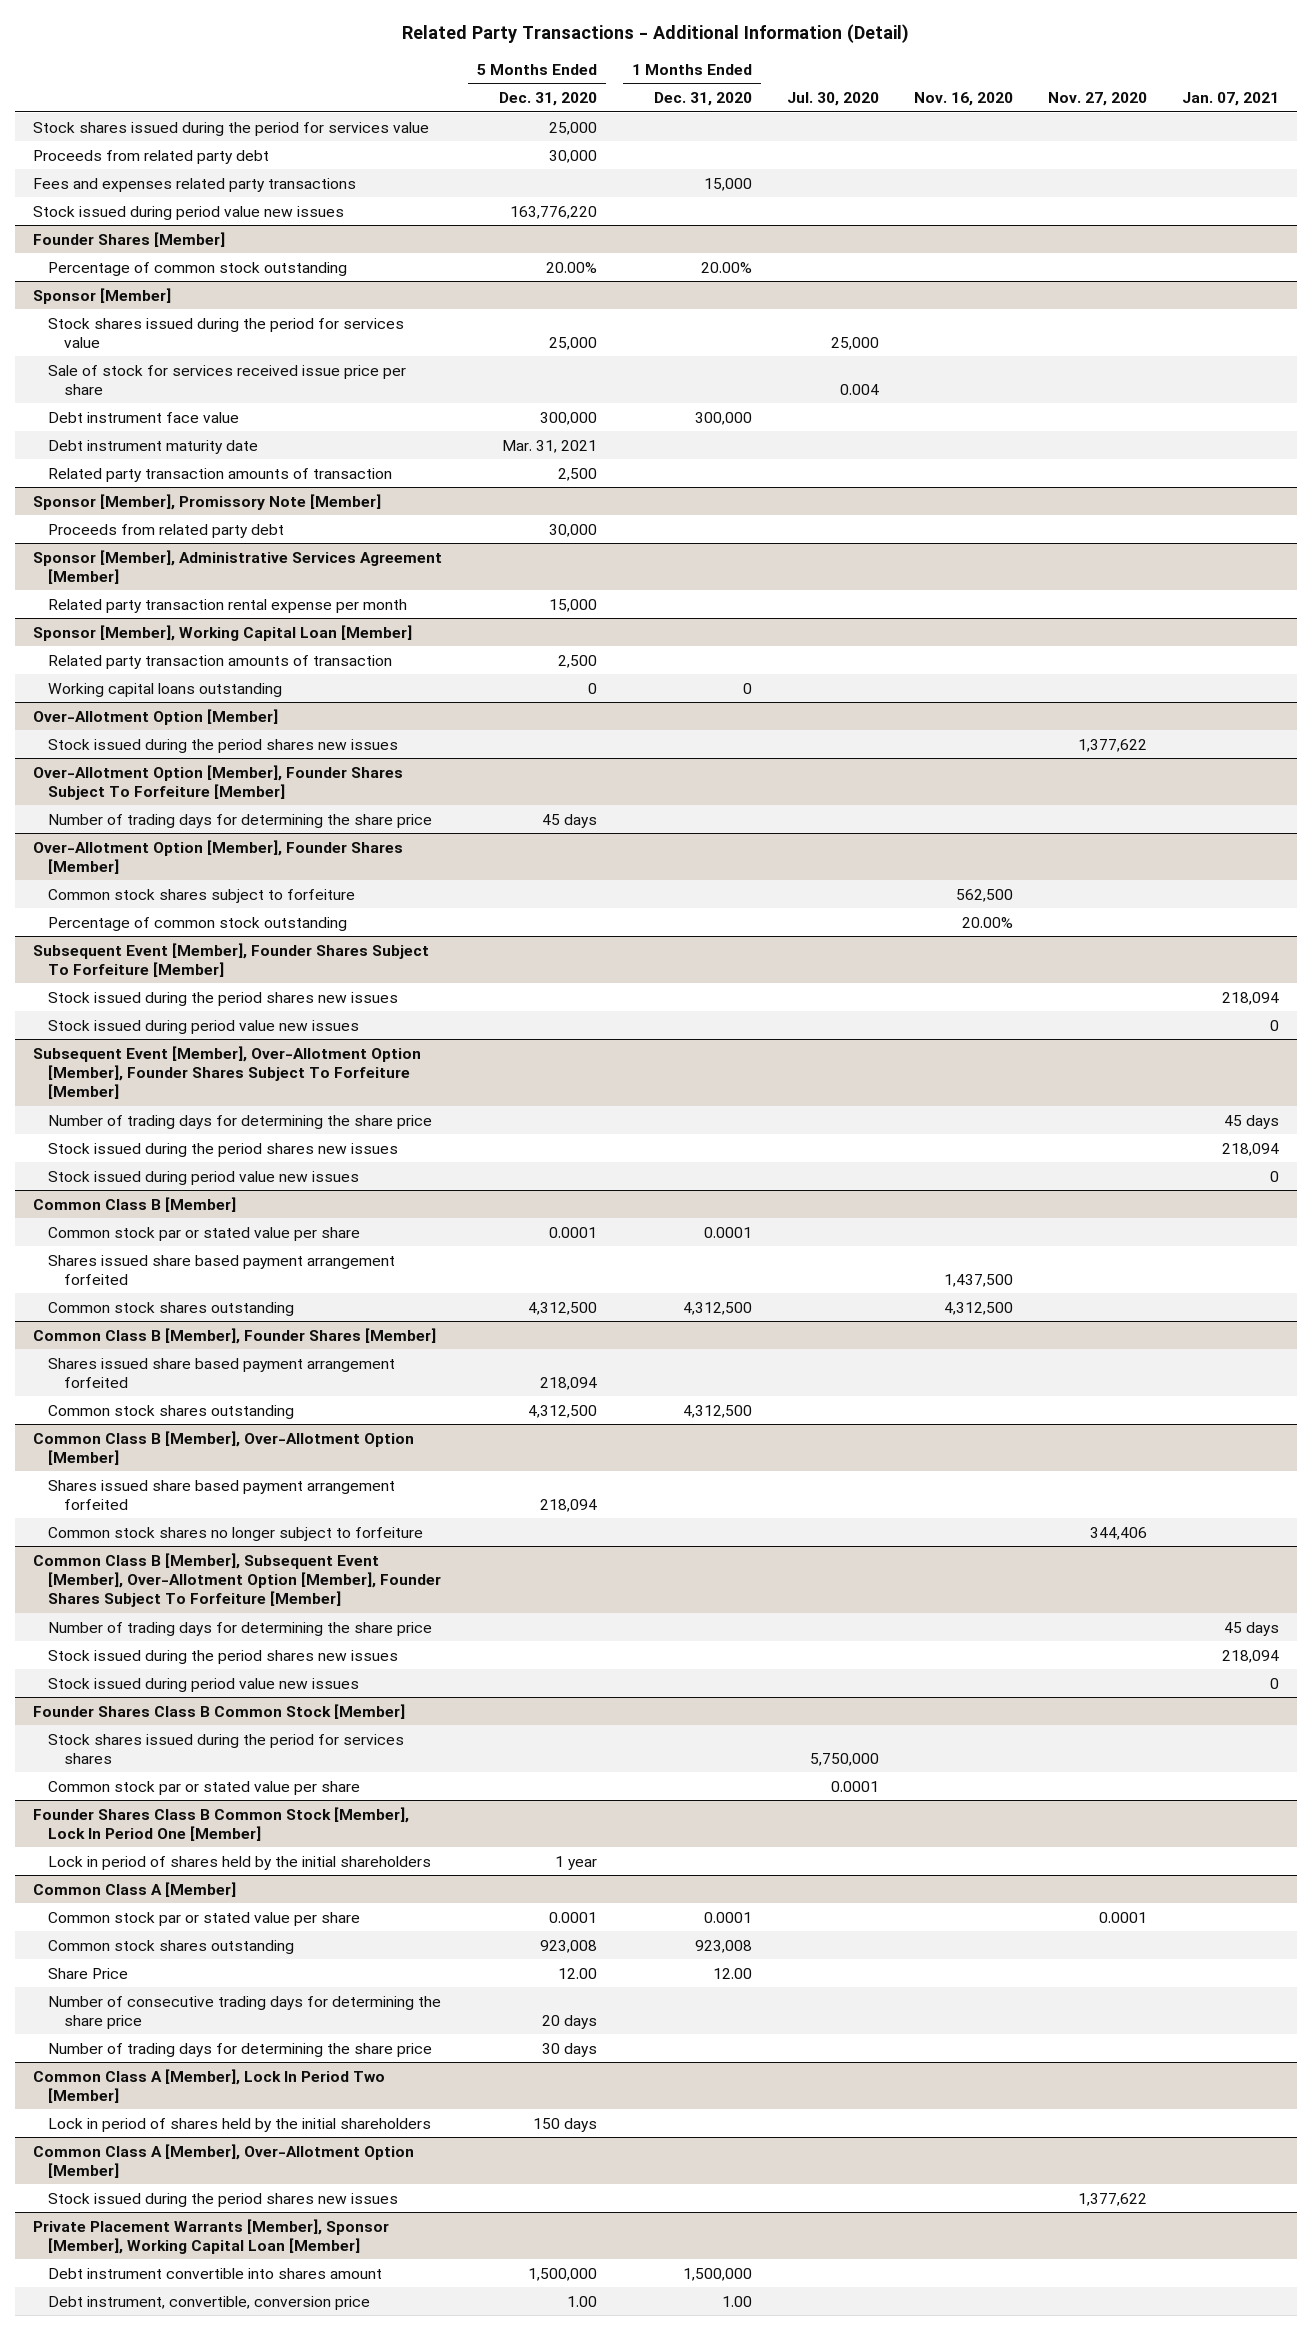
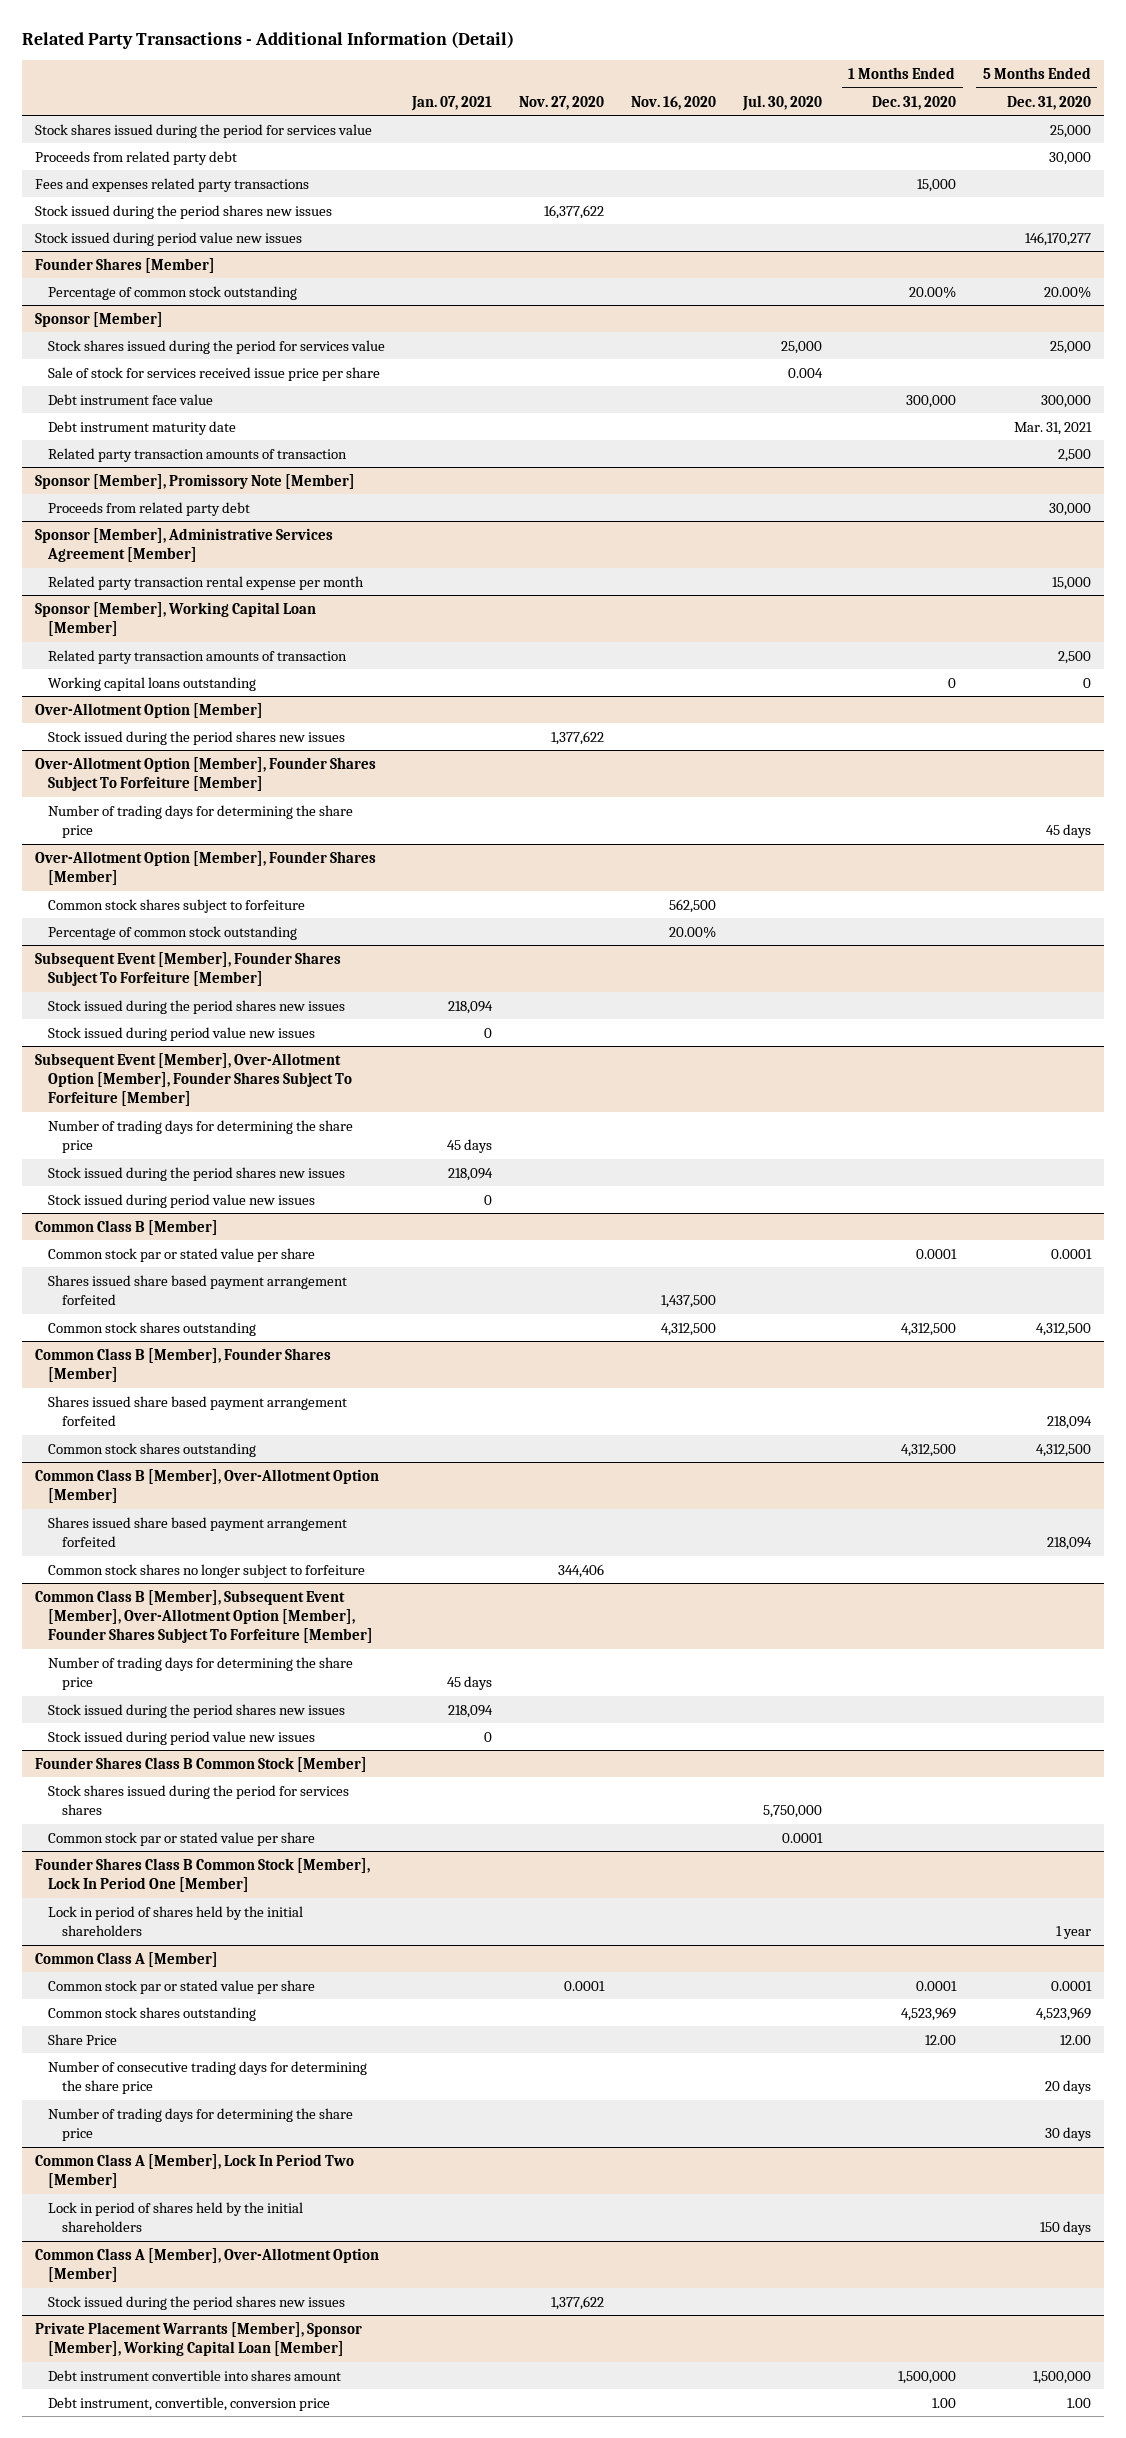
- | 5 Months Ended Dec. 31, 2020 | 1 Months Ended Dec. 31, 2020 | Jul. 30, 2020 | Nov. 16, 2020 | Nov. 27, 2020 | Jan. 07, 2021
+ | Jan. 07, 2021 | Nov. 27, 2020 | Nov. 16, 2020 | Jul. 30, 2020 | 1 Months Ended Dec. 31, 2020 | 5 Months Ended Dec. 31, 2020
- Stock issued during period value new issues | 163,776,220 | | | | |
+ Stock issued during the period shares new issues | | 16,377,622 | | | |
+ Stock issued during period value new issues | | | | | | 146,170,277
@ Common Class A [Member]
- Common stock shares outstanding | 923,008 | 923,008 | | | |
+ Common stock shares outstanding | | | | | 4,523,969 | 4,523,969

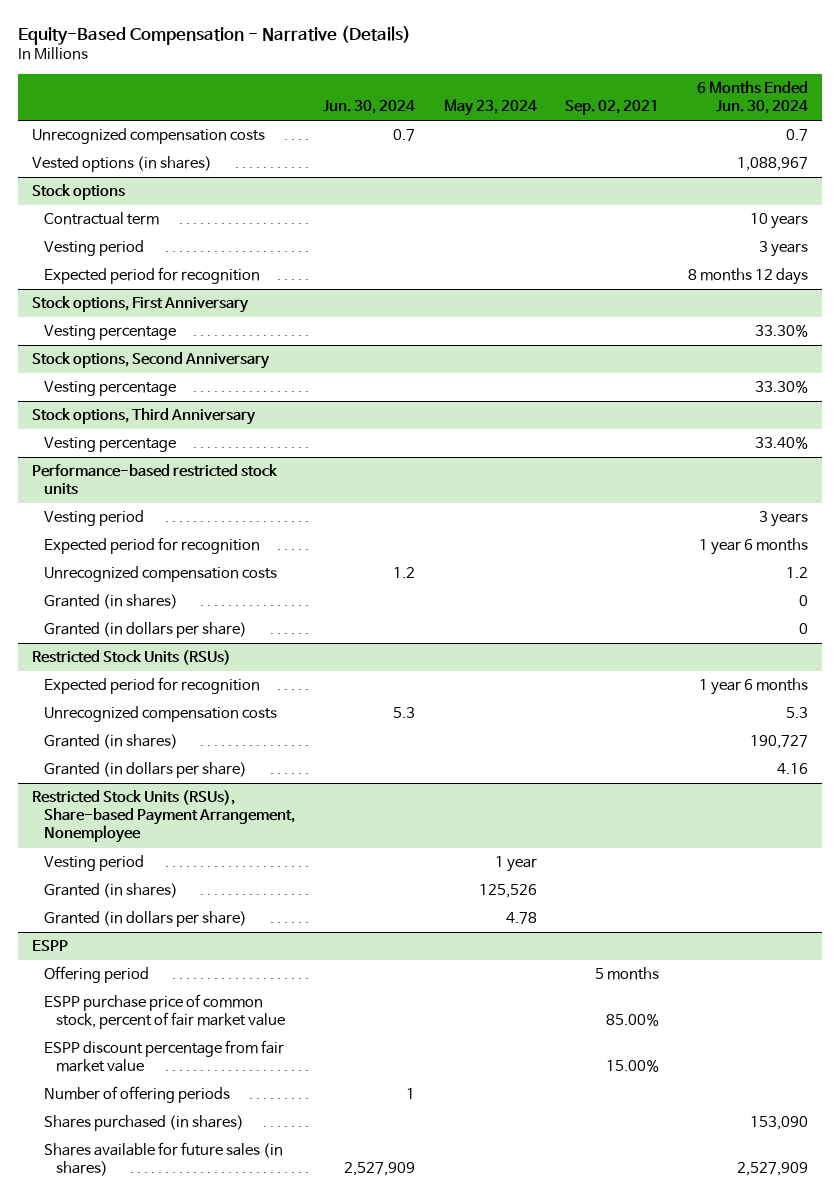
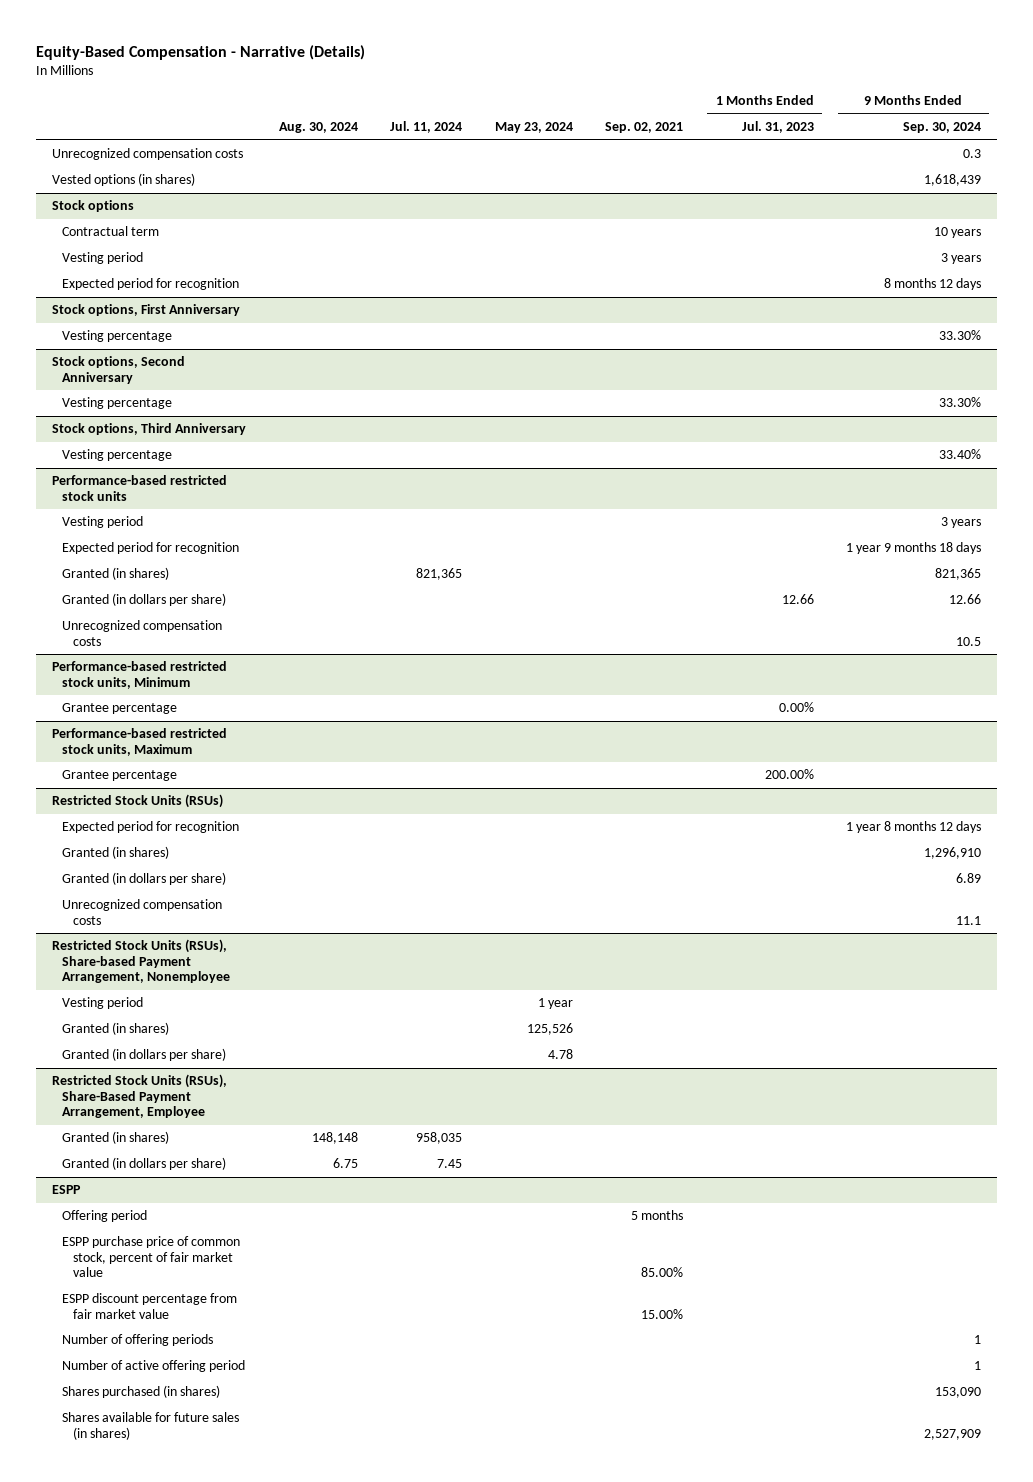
- | Jun. 30, 2024 | May 23, 2024 | Sep. 02, 2021 | 6 Months Ended Jun. 30, 2024
+ | Aug. 30, 2024 | Jul. 11, 2024 | May 23, 2024 | Sep. 02, 2021 | 1 Months Ended Jul. 31, 2023 | 9 Months Ended Sep. 30, 2024
@ Performance-based restricted stock units
moved down: Unrecognized compensation costs | | | | | | 10.5
+ Performance-based restricted stock units, Minimum
+ Grantee percentage | | | | | 0.00% |
+ Performance-based restricted stock units, Maximum
+ Grantee percentage | | | | | 200.00% |
@ Restricted Stock Units (RSUs)
moved down: Unrecognized compensation costs | | | | | | 11.1
+ Restricted Stock Units (RSUs), Share-Based Payment Arrangement, Employee
+ Granted (in shares) | 148,148 | 958,035 | | | |
+ Granted (in dollars per share) | 6.75 | 7.45 | | | |
@ ESPP
+ Number of active offering period | | | | | | 1

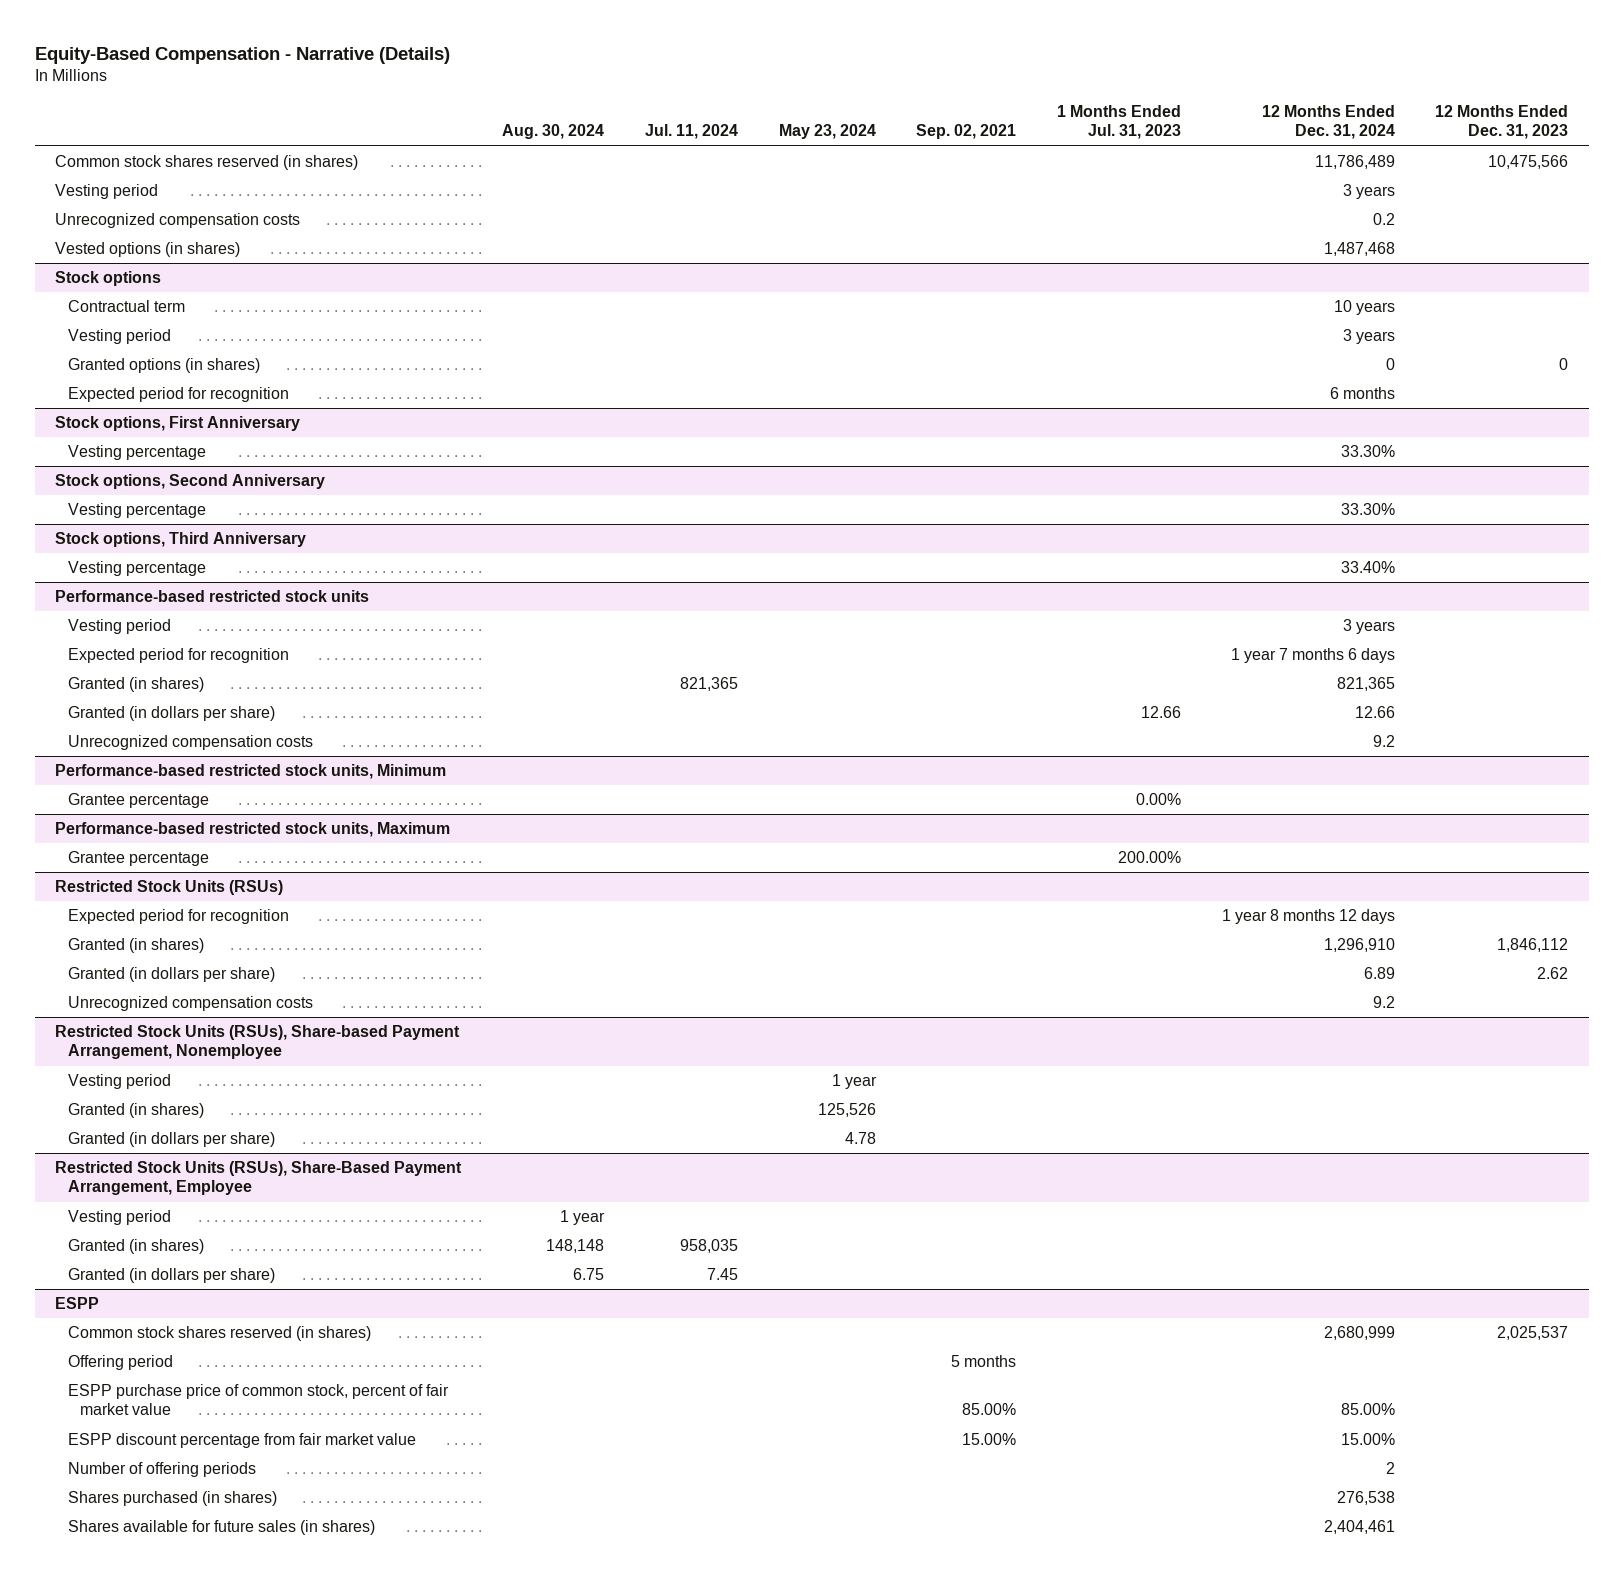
- | Aug. 30, 2024 | Jul. 11, 2024 | May 23, 2024 | Sep. 02, 2021 | 1 Months Ended Jul. 31, 2023 | 9 Months Ended Sep. 30, 2024
+ | Aug. 30, 2024 | Jul. 11, 2024 | May 23, 2024 | Sep. 02, 2021 | 1 Months Ended Jul. 31, 2023 | 12 Months Ended Dec. 31, 2024 | 12 Months Ended Dec. 31, 2023
+ Common stock shares reserved (in shares) | | | | | | 11,786,489 | 10,475,566
+ Vesting period | | | | | | 3 years |
@ Stock options
+ Granted options (in shares) | | | | | | 0 | 0
@ Restricted Stock Units (RSUs), Share-Based Payment Arrangement, Employee
+ Vesting period | 1 year | | | | | |
@ ESPP
+ Common stock shares reserved (in shares) | | | | | | 2,680,999 | 2,025,537
- Number of active offering period | | | | | | 1

